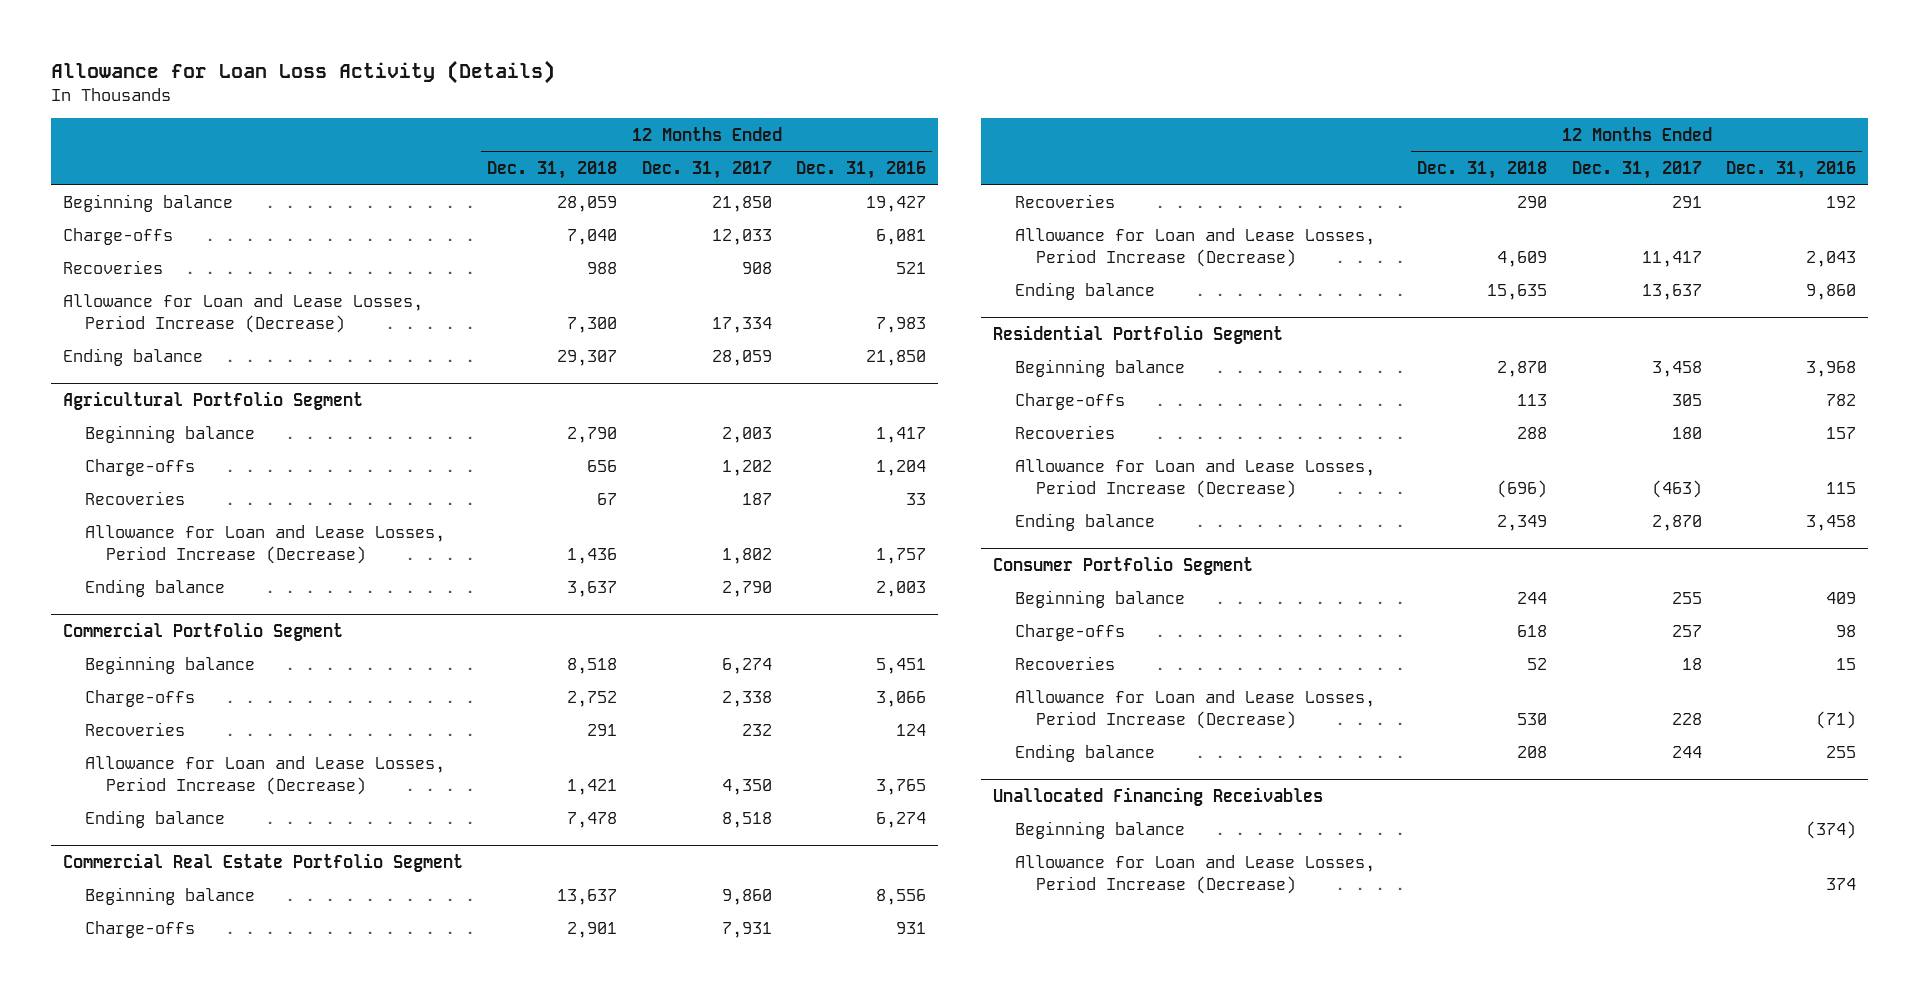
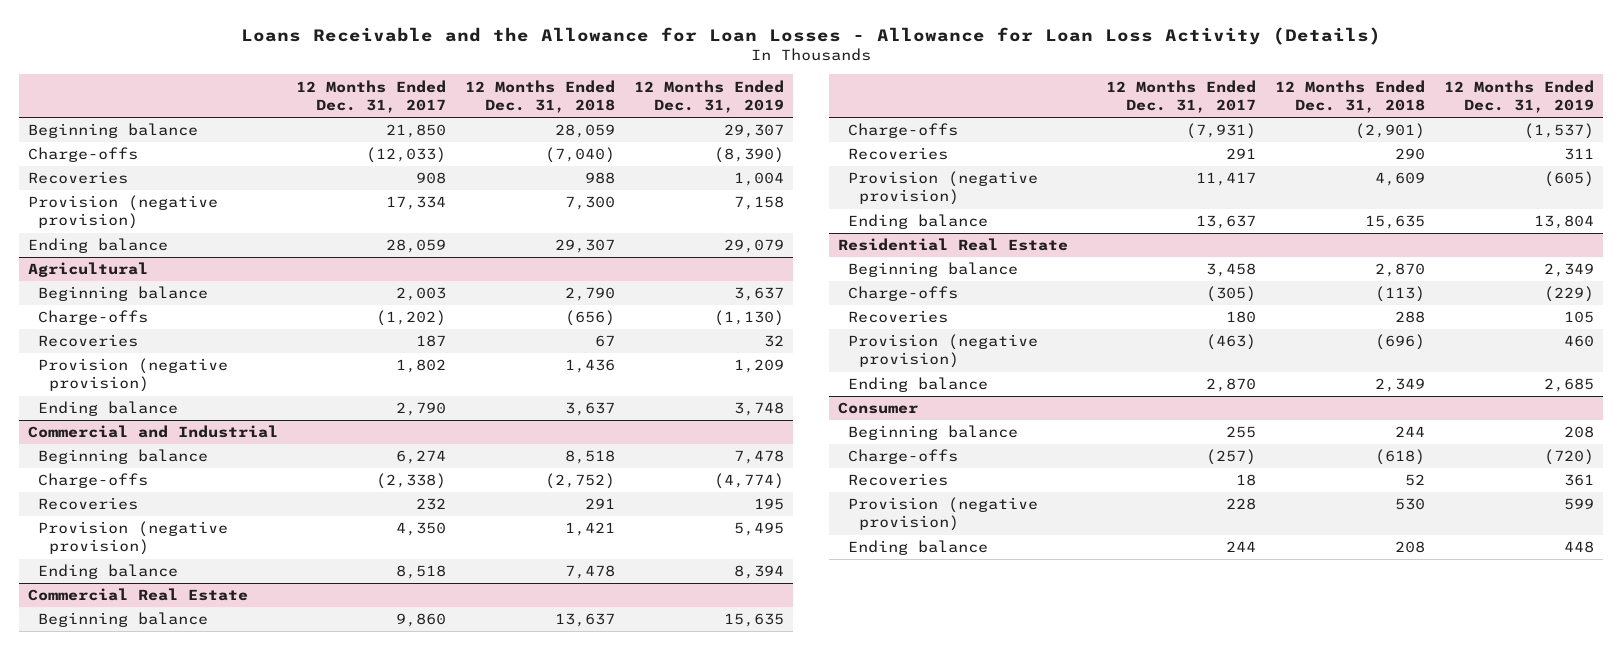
- Allowance for Loan Loss Activity (Details)
+ Loans Receivable and the Allowance for Loan Losses - Allowance for Loan Loss Activity (Details)
- | 12 Months Ended Dec. 31, 2018 | 12 Months Ended Dec. 31, 2017 | 12 Months Ended Dec. 31, 2016
+ | 12 Months Ended Dec. 31, 2017 | 12 Months Ended Dec. 31, 2018 | 12 Months Ended Dec. 31, 2019
- Charge-offs | 7,040 | 12,033 | 6,081
+ Charge-offs | (12,033) | (7,040) | (8,390)
- Allowance for Loan and Lease Losses, Period Increase (Decrease) | 7,300 | 17,334 | 7,983
+ Provision (negative provision) | 17,334 | 7,300 | 7,158
- Agricultural Portfolio Segment
+ Agricultural
- Charge-offs | 656 | 1,202 | 1,204
+ Charge-offs | (1,202) | (656) | (1,130)
- Allowance for Loan and Lease Losses, Period Increase (Decrease) | 1,436 | 1,802 | 1,757
+ Provision (negative provision) | 1,802 | 1,436 | 1,209
- Commercial Portfolio Segment
+ Commercial and Industrial
- Charge-offs | 2,752 | 2,338 | 3,066
+ Charge-offs | (2,338) | (2,752) | (4,774)
- Allowance for Loan and Lease Losses, Period Increase (Decrease) | 1,421 | 4,350 | 3,765
+ Provision (negative provision) | 4,350 | 1,421 | 5,495
- Commercial Real Estate Portfolio Segment
+ Commercial Real Estate
- Charge-offs | 2,901 | 7,931 | 931
+ Charge-offs | (7,931) | (2,901) | (1,537)
- Allowance for Loan and Lease Losses, Period Increase (Decrease) | 4,609 | 11,417 | 2,043
+ Provision (negative provision) | 11,417 | 4,609 | (605)
- Residential Portfolio Segment
+ Residential Real Estate
- Charge-offs | 113 | 305 | 782
+ Charge-offs | (305) | (113) | (229)
- Allowance for Loan and Lease Losses, Period Increase (Decrease) | (696) | (463) | 115
+ Provision (negative provision) | (463) | (696) | 460
- Consumer Portfolio Segment
+ Consumer
- Charge-offs | 618 | 257 | 98
+ Charge-offs | (257) | (618) | (720)
- Allowance for Loan and Lease Losses, Period Increase (Decrease) | 530 | 228 | (71)
+ Provision (negative provision) | 228 | 530 | 599
- Unallocated Financing Receivables
- Beginning balance | | | (374)
- Allowance for Loan and Lease Losses, Period Increase (Decrease) | | | 374

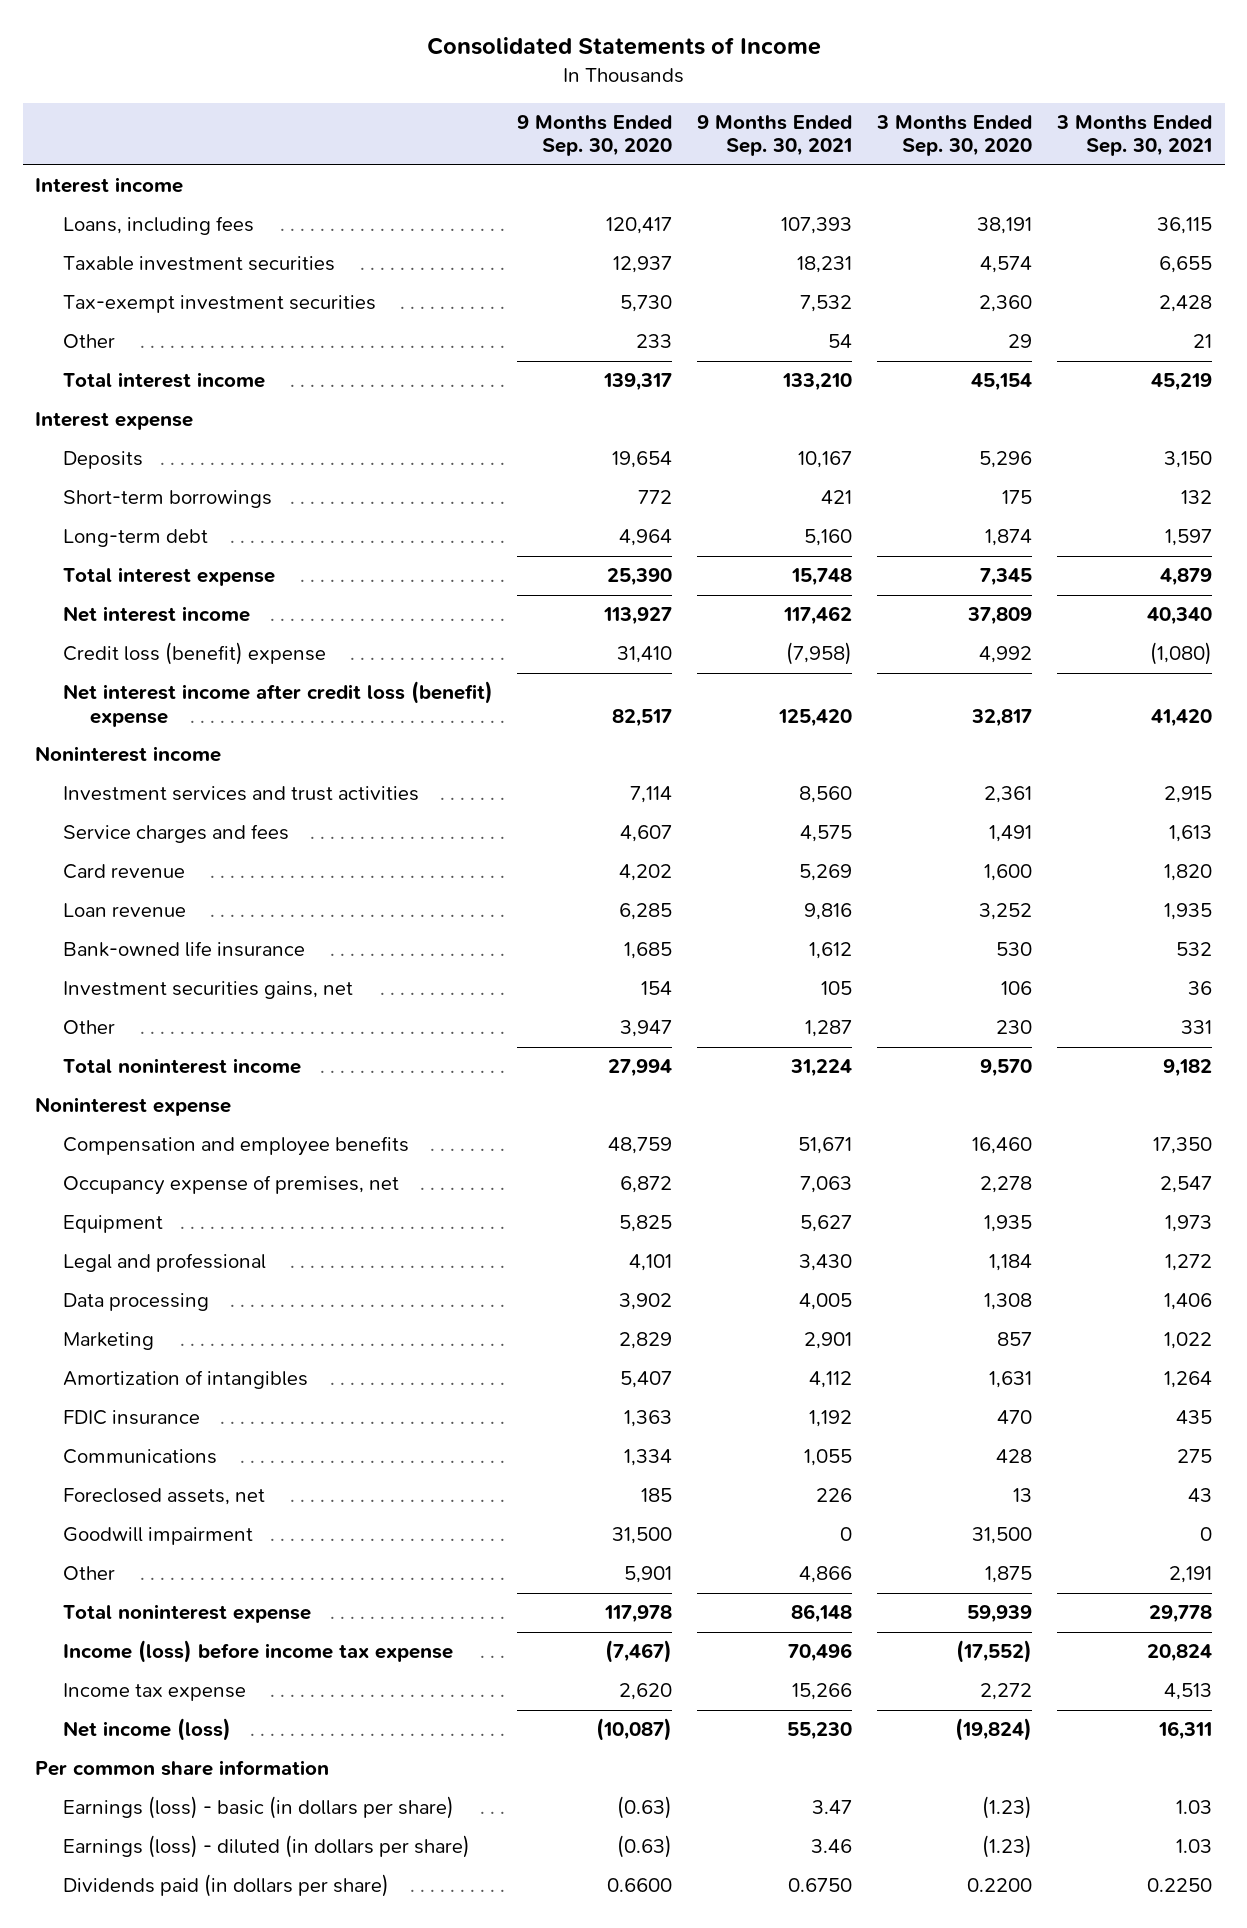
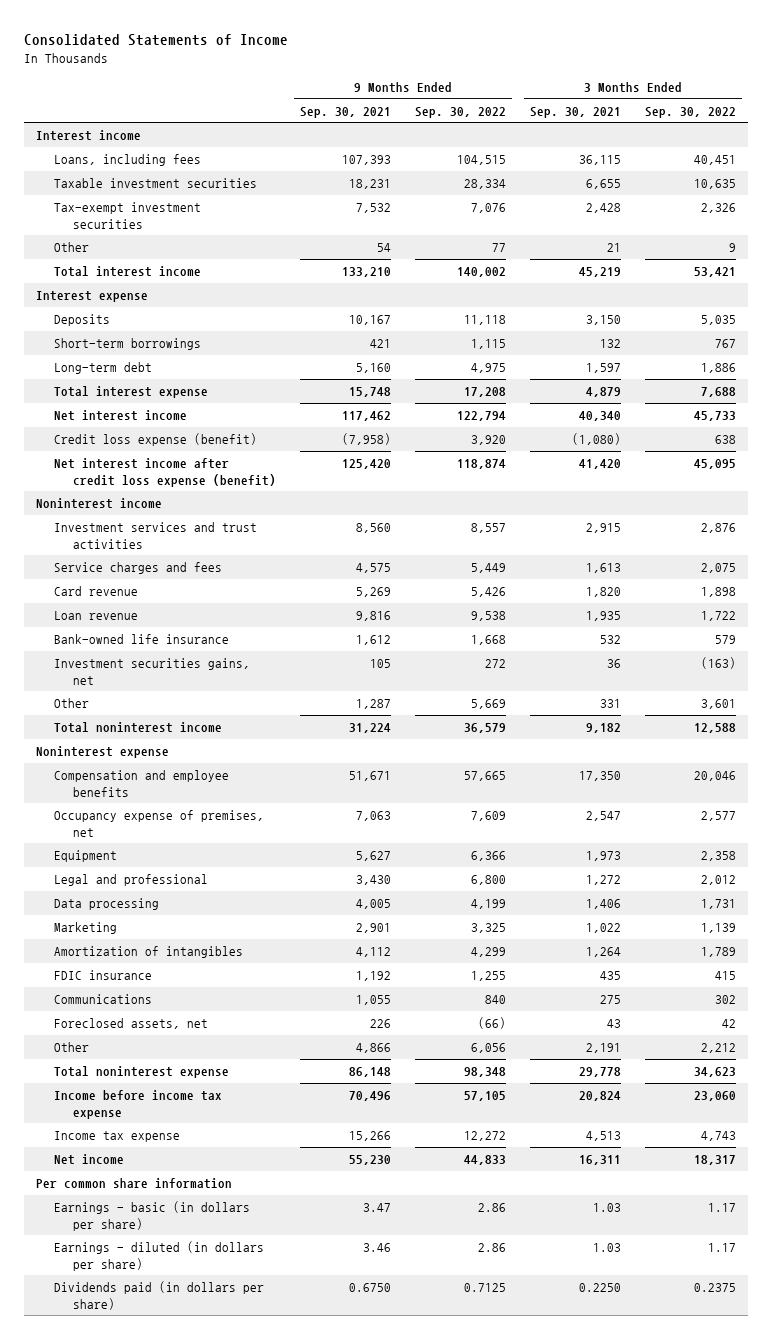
- | 9 Months Ended Sep. 30, 2020 | 9 Months Ended Sep. 30, 2021 | 3 Months Ended Sep. 30, 2020 | 3 Months Ended Sep. 30, 2021
+ | 9 Months Ended Sep. 30, 2021 | 9 Months Ended Sep. 30, 2022 | 3 Months Ended Sep. 30, 2021 | 3 Months Ended Sep. 30, 2022
- Credit loss (benefit) expense | 31,410 | (7,958) | 4,992 | (1,080)
- Net interest income after credit loss (benefit) expense | 82,517 | 125,420 | 32,817 | 41,420
+ Credit loss expense (benefit) | (7,958) | 3,920 | (1,080) | 638
+ Net interest income after credit loss expense (benefit) | 125,420 | 118,874 | 41,420 | 45,095
- Goodwill impairment | 31,500 | 0 | 31,500 | 0
- Income (loss) before income tax expense | (7,467) | 70,496 | (17,552) | 20,824
+ Income before income tax expense | 70,496 | 57,105 | 20,824 | 23,060
- Net income (loss) | (10,087) | 55,230 | (19,824) | 16,311
+ Net income | 55,230 | 44,833 | 16,311 | 18,317
- Earnings (loss) - basic (in dollars per share) | (0.63) | 3.47 | (1.23) | 1.03
- Earnings (loss) - diluted (in dollars per share) | (0.63) | 3.46 | (1.23) | 1.03
+ Earnings - basic (in dollars per share) | 3.47 | 2.86 | 1.03 | 1.17
+ Earnings - diluted (in dollars per share) | 3.46 | 2.86 | 1.03 | 1.17

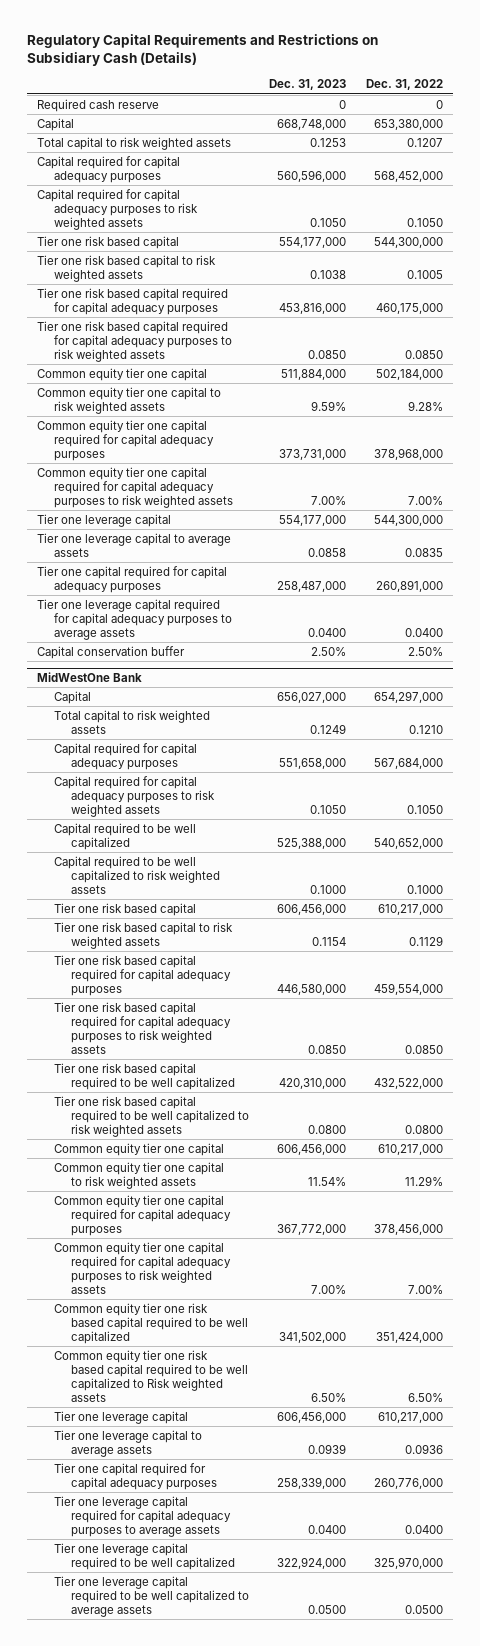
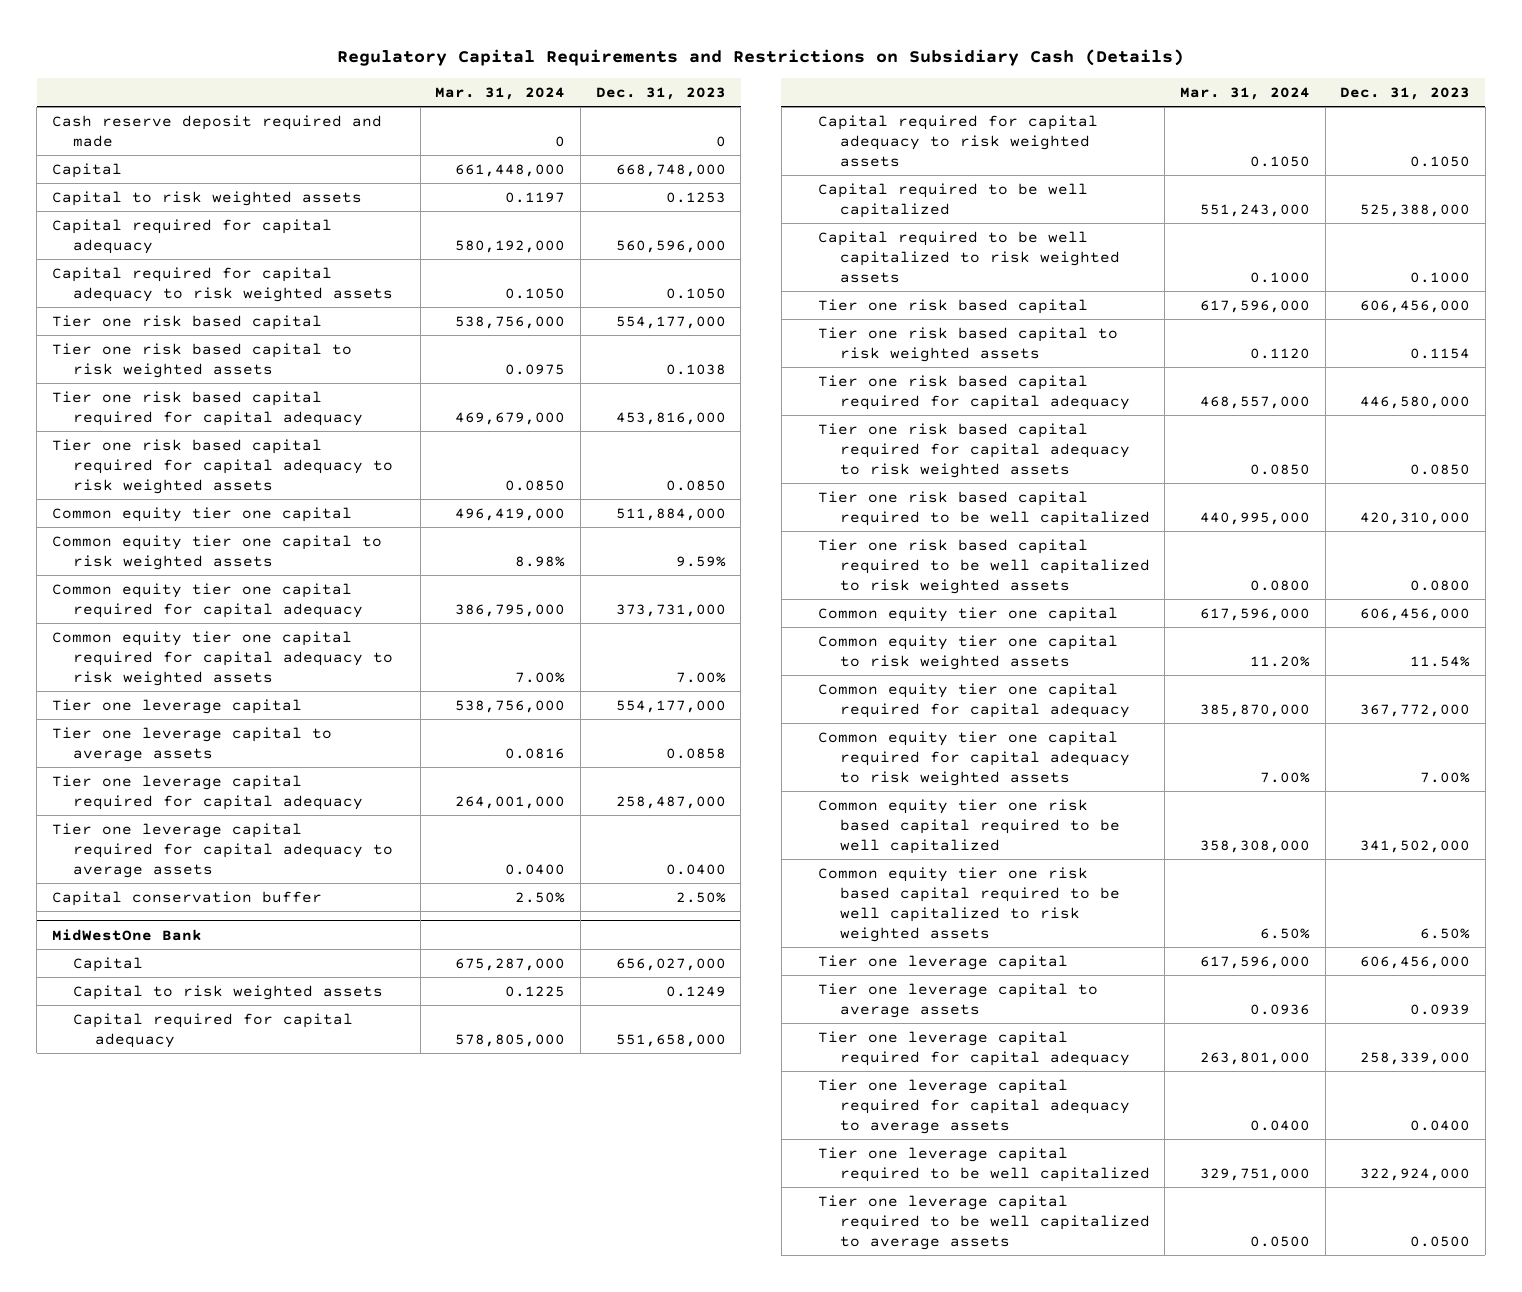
- | Dec. 31, 2023 | Dec. 31, 2022
+ | Mar. 31, 2024 | Dec. 31, 2023
- Required cash reserve | 0 | 0
+ Cash reserve deposit required and made | 0 | 0
- Total capital to risk weighted assets | 0.1253 | 0.1207
- Capital required for capital adequacy purposes | 560,596,000 | 568,452,000
- Capital required for capital adequacy purposes to risk weighted assets | 0.1050 | 0.1050
+ Capital to risk weighted assets | 0.1197 | 0.1253
+ Capital required for capital adequacy | 580,192,000 | 560,596,000
+ Capital required for capital adequacy to risk weighted assets | 0.1050 | 0.1050
- Tier one risk based capital required for capital adequacy purposes | 453,816,000 | 460,175,000
- Tier one risk based capital required for capital adequacy purposes to risk weighted assets | 0.0850 | 0.0850
+ Tier one risk based capital required for capital adequacy | 469,679,000 | 453,816,000
+ Tier one risk based capital required for capital adequacy to risk weighted assets | 0.0850 | 0.0850
- Common equity tier one capital required for capital adequacy purposes | 373,731,000 | 378,968,000
- Common equity tier one capital required for capital adequacy purposes to risk weighted assets | 7.00% | 7.00%
+ Common equity tier one capital required for capital adequacy | 386,795,000 | 373,731,000
+ Common equity tier one capital required for capital adequacy to risk weighted assets | 7.00% | 7.00%
- Tier one capital required for capital adequacy purposes | 258,487,000 | 260,891,000
- Tier one leverage capital required for capital adequacy purposes to average assets | 0.0400 | 0.0400
+ Tier one leverage capital required for capital adequacy | 264,001,000 | 258,487,000
+ Tier one leverage capital required for capital adequacy to average assets | 0.0400 | 0.0400
@ MidWestOne Bank
- Total capital to risk weighted assets | 0.1249 | 0.1210
- Capital required for capital adequacy purposes | 551,658,000 | 567,684,000
- Capital required for capital adequacy purposes to risk weighted assets | 0.1050 | 0.1050
+ Capital to risk weighted assets | 0.1225 | 0.1249
+ Capital required for capital adequacy | 578,805,000 | 551,658,000
+ Capital required for capital adequacy to risk weighted assets | 0.1050 | 0.1050
- Tier one risk based capital required for capital adequacy purposes | 446,580,000 | 459,554,000
- Tier one risk based capital required for capital adequacy purposes to risk weighted assets | 0.0850 | 0.0850
+ Tier one risk based capital required for capital adequacy | 468,557,000 | 446,580,000
+ Tier one risk based capital required for capital adequacy to risk weighted assets | 0.0850 | 0.0850
- Common equity tier one capital required for capital adequacy purposes | 367,772,000 | 378,456,000
- Common equity tier one capital required for capital adequacy purposes to risk weighted assets | 7.00% | 7.00%
+ Common equity tier one capital required for capital adequacy | 385,870,000 | 367,772,000
+ Common equity tier one capital required for capital adequacy to risk weighted assets | 7.00% | 7.00%
- Common equity tier one risk based capital required to be well capitalized to Risk weighted assets | 6.50% | 6.50%
+ Common equity tier one risk based capital required to be well capitalized to risk weighted assets | 6.50% | 6.50%
- Tier one capital required for capital adequacy purposes | 258,339,000 | 260,776,000
- Tier one leverage capital required for capital adequacy purposes to average assets | 0.0400 | 0.0400
+ Tier one leverage capital required for capital adequacy | 263,801,000 | 258,339,000
+ Tier one leverage capital required for capital adequacy to average assets | 0.0400 | 0.0400

